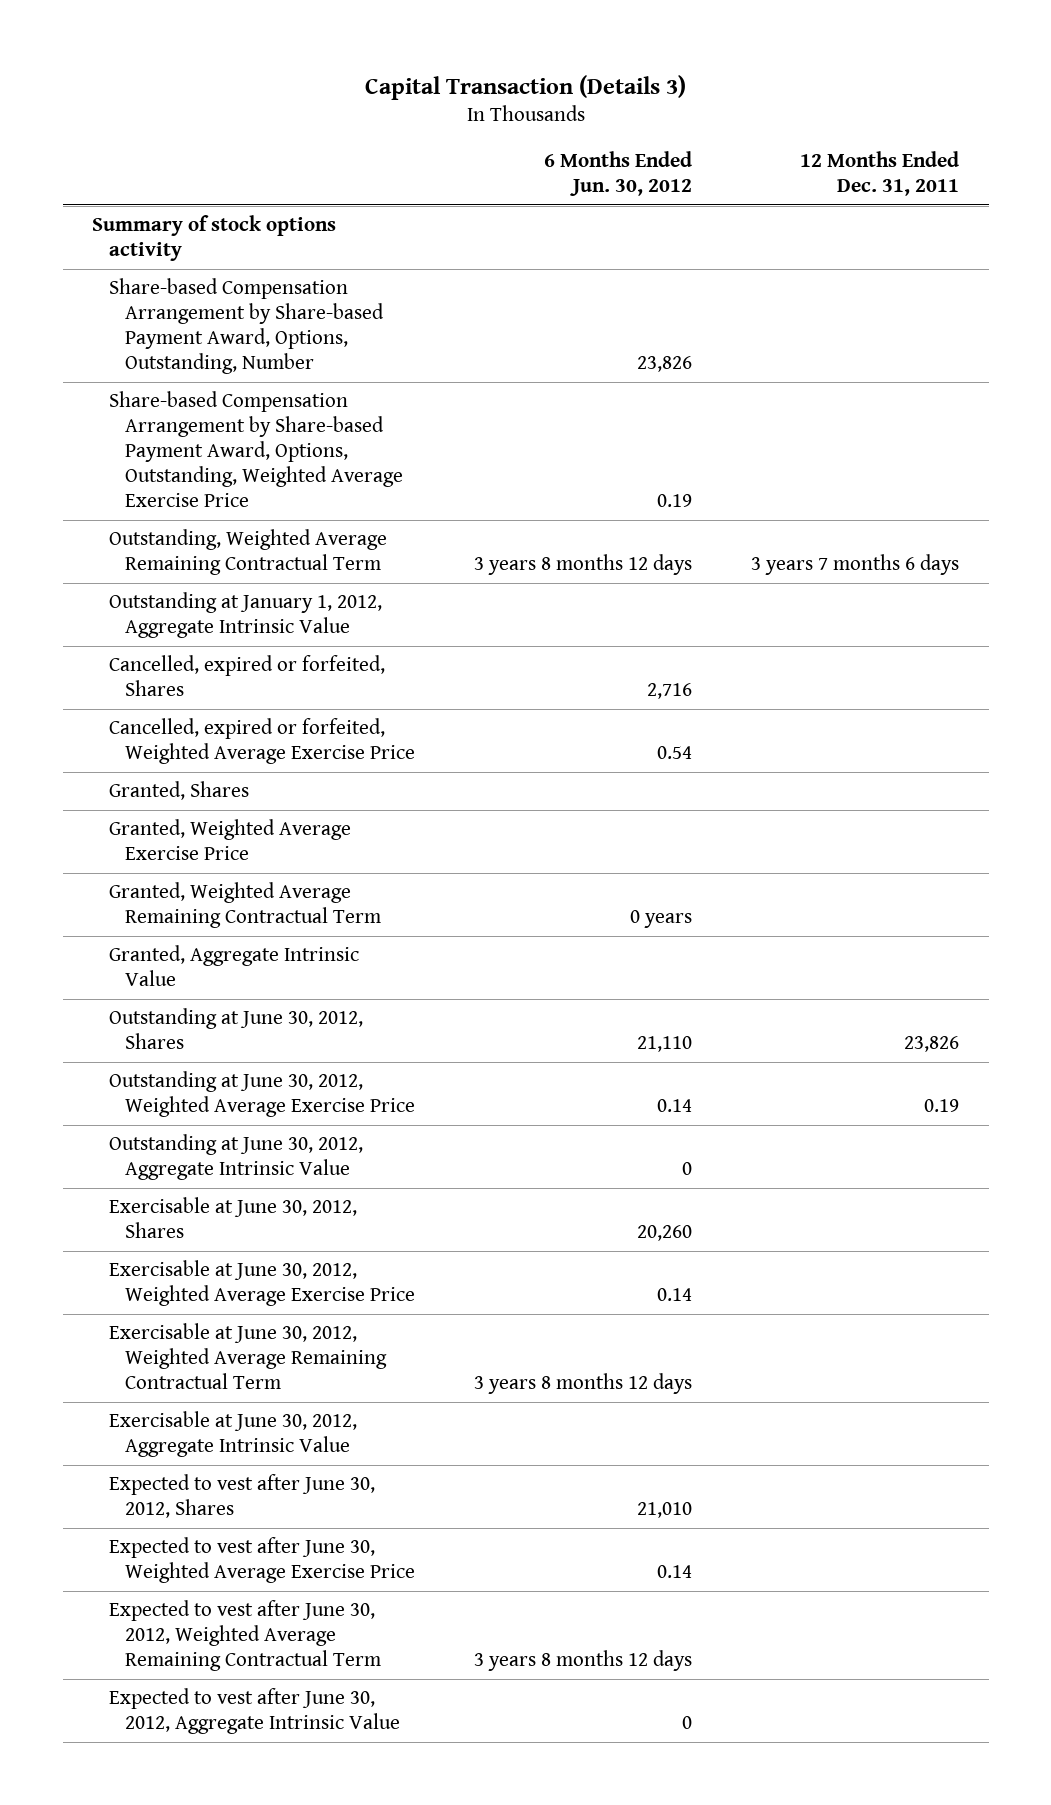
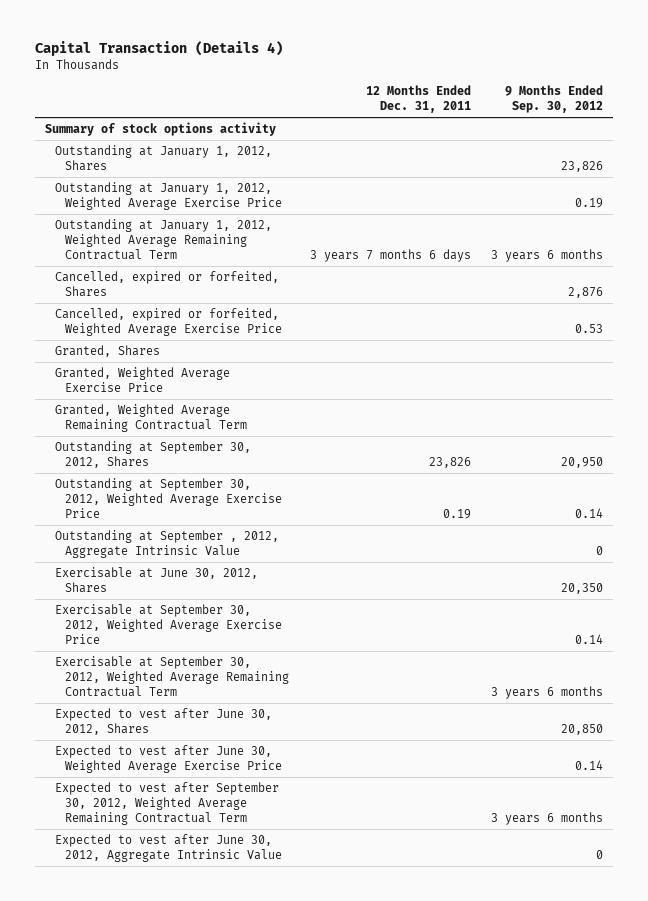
- Capital Transaction (Details 3)
+ Capital Transaction (Details 4)
- | 6 Months Ended Jun. 30, 2012 | 12 Months Ended Dec. 31, 2011
+ | 12 Months Ended Dec. 31, 2011 | 9 Months Ended Sep. 30, 2012
- Share-based Compensation Arrangement by Share-based Payment Award, Options, Outstanding, Number | 23,826 |
- Share-based Compensation Arrangement by Share-based Payment Award, Options, Outstanding, Weighted Average Exercise Price | 0.19 |
- Outstanding, Weighted Average Remaining Contractual Term | 3 years 8 months 12 days | 3 years 7 months 6 days
- Outstanding at January 1, 2012, Aggregate Intrinsic Value
+ Outstanding at January 1, 2012, Shares | | 23,826
+ Outstanding at January 1, 2012, Weighted Average Exercise Price | | 0.19
+ Outstanding at January 1, 2012, Weighted Average Remaining Contractual Term | 3 years 7 months 6 days | 3 years 6 months
- Granted, Aggregate Intrinsic Value
- Outstanding at June 30, 2012, Shares | 21,110 | 23,826
- Outstanding at June 30, 2012, Weighted Average Exercise Price | 0.14 | 0.19
- Outstanding at June 30, 2012, Aggregate Intrinsic Value | 0 |
+ Outstanding at September 30, 2012, Shares | 23,826 | 20,950
+ Outstanding at September 30, 2012, Weighted Average Exercise Price | 0.19 | 0.14
+ Outstanding at September , 2012, Aggregate Intrinsic Value | | 0
- Exercisable at June 30, 2012, Weighted Average Exercise Price | 0.14 |
- Exercisable at June 30, 2012, Weighted Average Remaining Contractual Term | 3 years 8 months 12 days |
- Exercisable at June 30, 2012, Aggregate Intrinsic Value
+ Exercisable at September 30, 2012, Weighted Average Exercise Price | | 0.14
+ Exercisable at September 30, 2012, Weighted Average Remaining Contractual Term | | 3 years 6 months
- Expected to vest after June 30, 2012, Weighted Average Remaining Contractual Term | 3 years 8 months 12 days |
+ Expected to vest after September 30, 2012, Weighted Average Remaining Contractual Term | | 3 years 6 months

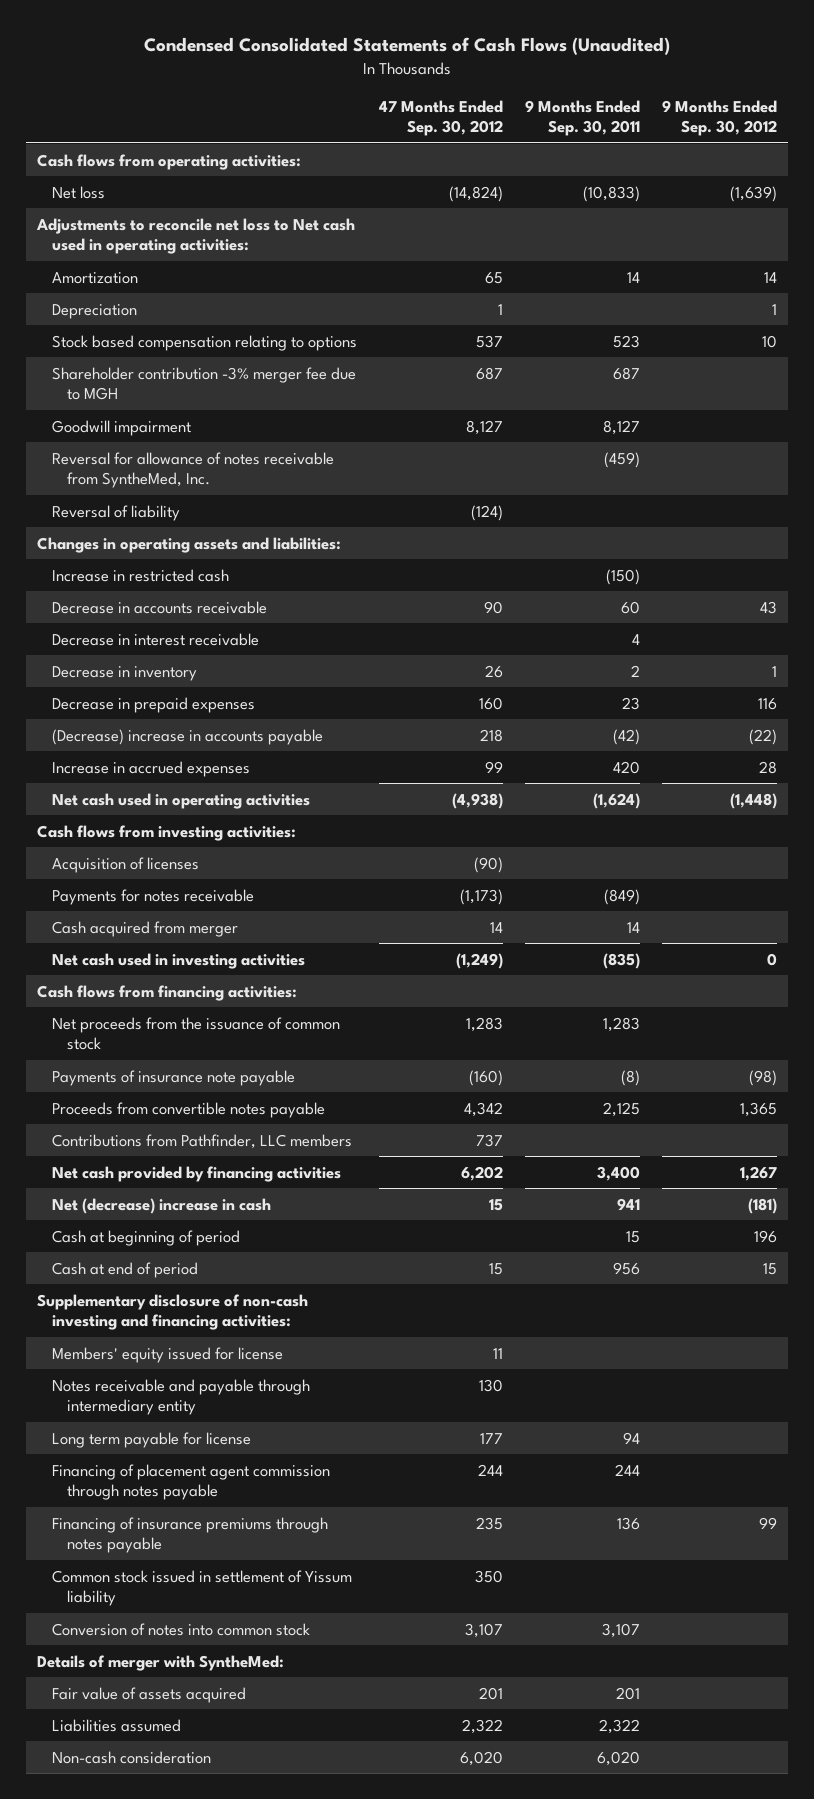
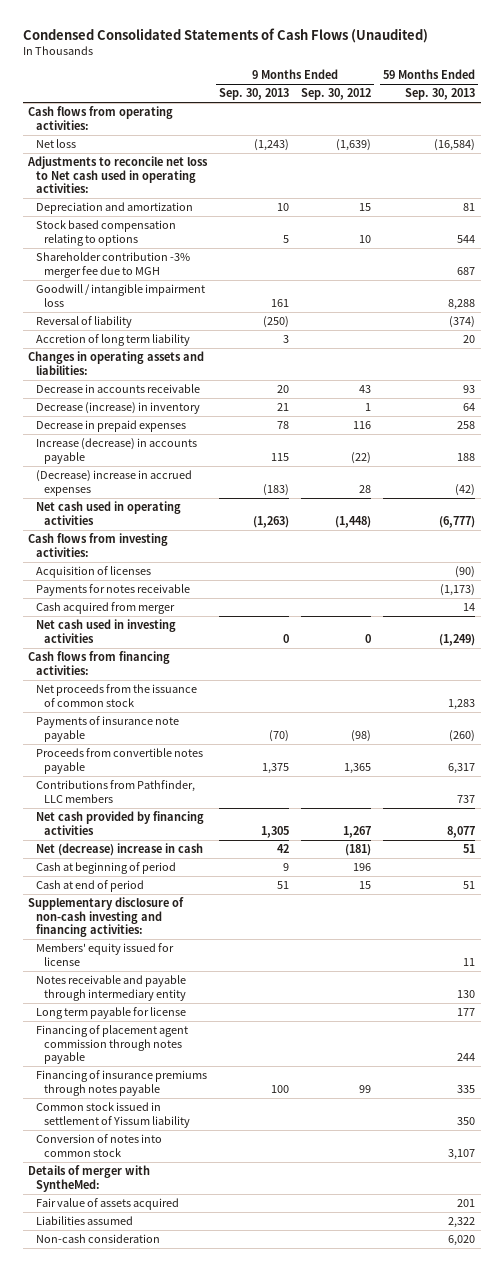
- | 47 Months Ended Sep. 30, 2012 | 9 Months Ended Sep. 30, 2011 | 9 Months Ended Sep. 30, 2012
+ | 9 Months Ended Sep. 30, 2013 | 9 Months Ended Sep. 30, 2012 | 59 Months Ended Sep. 30, 2013
- Amortization | 65 | 14 | 14
- Depreciation | 1 | | 1
+ Depreciation and amortization | 10 | 15 | 81
- Goodwill impairment | 8,127 | 8,127 |
- Reversal for allowance of notes receivable from SyntheMed, Inc. | | (459) |
+ Goodwill / intangible impairment loss | 161 | | 8,288
+ Accretion of long term liability | 3 | | 20
- Increase in restricted cash | | (150) |
- Decrease in interest receivable | | 4 |
- Decrease in inventory | 26 | 2 | 1
+ Decrease (increase) in inventory | 21 | 1 | 64
- (Decrease) increase in accounts payable | 218 | (42) | (22)
- Increase in accrued expenses | 99 | 420 | 28
+ Increase (decrease) in accounts payable | 115 | (22) | 188
+ (Decrease) increase in accrued expenses | (183) | 28 | (42)

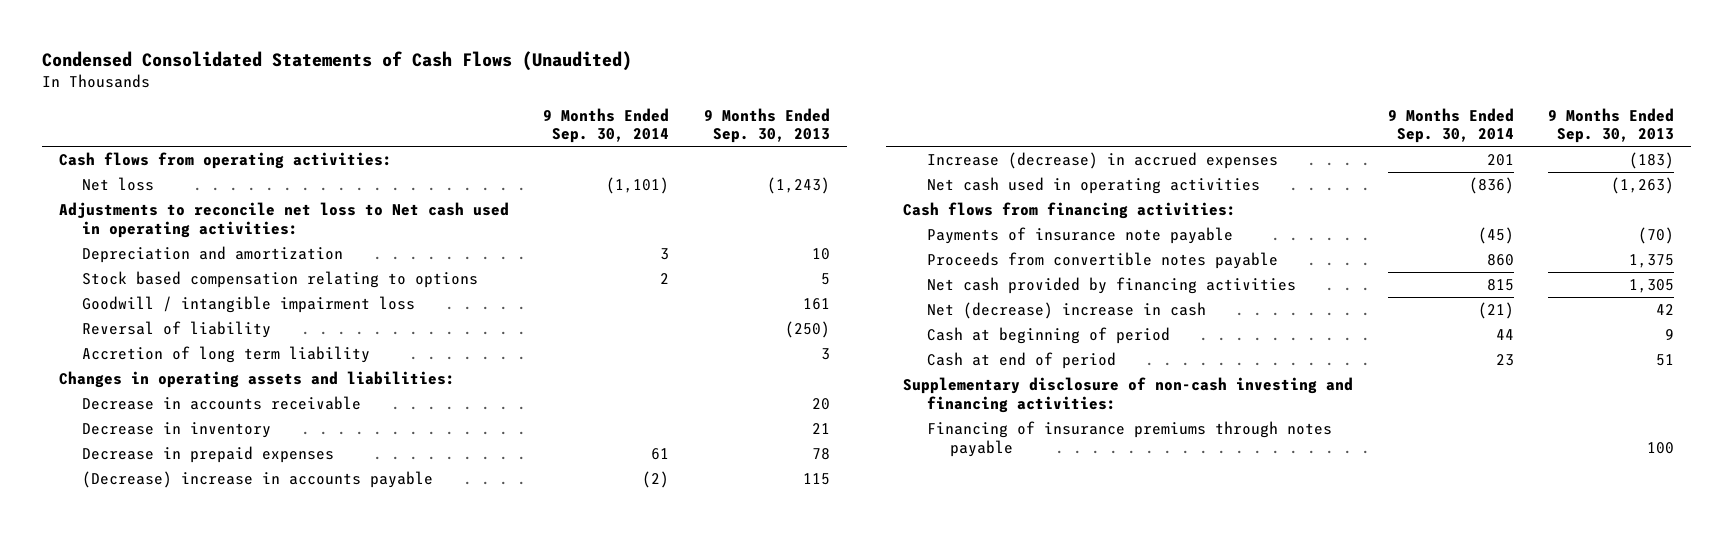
- | 9 Months Ended Sep. 30, 2013 | 9 Months Ended Sep. 30, 2012 | 59 Months Ended Sep. 30, 2013
+ | 9 Months Ended Sep. 30, 2014 | 9 Months Ended Sep. 30, 2013
- Shareholder contribution -3% merger fee due to MGH | | | 687
- Decrease (increase) in inventory | 21 | 1 | 64
+ Decrease in inventory | | 21
- Increase (decrease) in accounts payable | 115 | (22) | 188
- (Decrease) increase in accrued expenses | (183) | 28 | (42)
+ (Decrease) increase in accounts payable | (2) | 115
+ Increase (decrease) in accrued expenses | 201 | (183)
- Cash flows from investing activities:
- Acquisition of licenses | | | (90)
- Payments for notes receivable | | | (1,173)
- Cash acquired from merger | | | 14
- Net cash used in investing activities | 0 | 0 | (1,249)
- Net proceeds from the issuance of common stock | | | 1,283
- Contributions from Pathfinder, LLC members | | | 737
- Members' equity issued for license | | | 11
- Notes receivable and payable through intermediary entity | | | 130
- Long term payable for license | | | 177
- Financing of placement agent commission through notes payable | | | 244
- Common stock issued in settlement of Yissum liability | | | 350
- Conversion of notes into common stock | | | 3,107
- Details of merger with SyntheMed:
- Fair value of assets acquired | | | 201
- Liabilities assumed | | | 2,322
- Non-cash consideration | | | 6,020

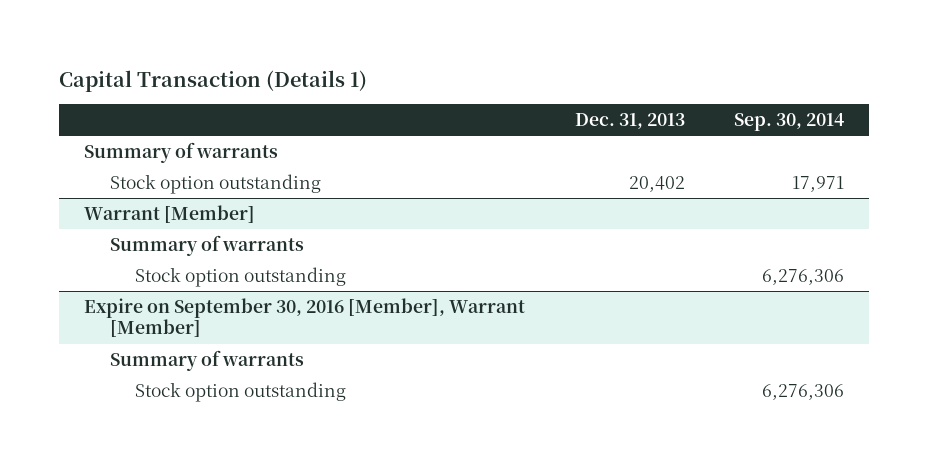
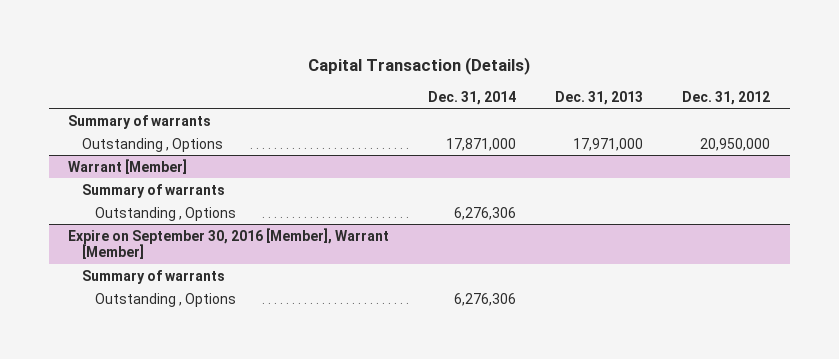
- Capital Transaction (Details 1)
+ Capital Transaction (Details)
- | Dec. 31, 2013 | Sep. 30, 2014
+ | Dec. 31, 2014 | Dec. 31, 2013 | Dec. 31, 2012
- Stock option outstanding | 20,402 | 17,971
+ Outstanding , Options | 17,871,000 | 17,971,000 | 20,950,000
@ Warrant [Member]
- Stock option outstanding | | 6,276,306
+ Outstanding , Options | 6,276,306 | |
@ Expire on September 30, 2016 [Member], Warrant [Member]
- Stock option outstanding | | 6,276,306
+ Outstanding , Options | 6,276,306 | |

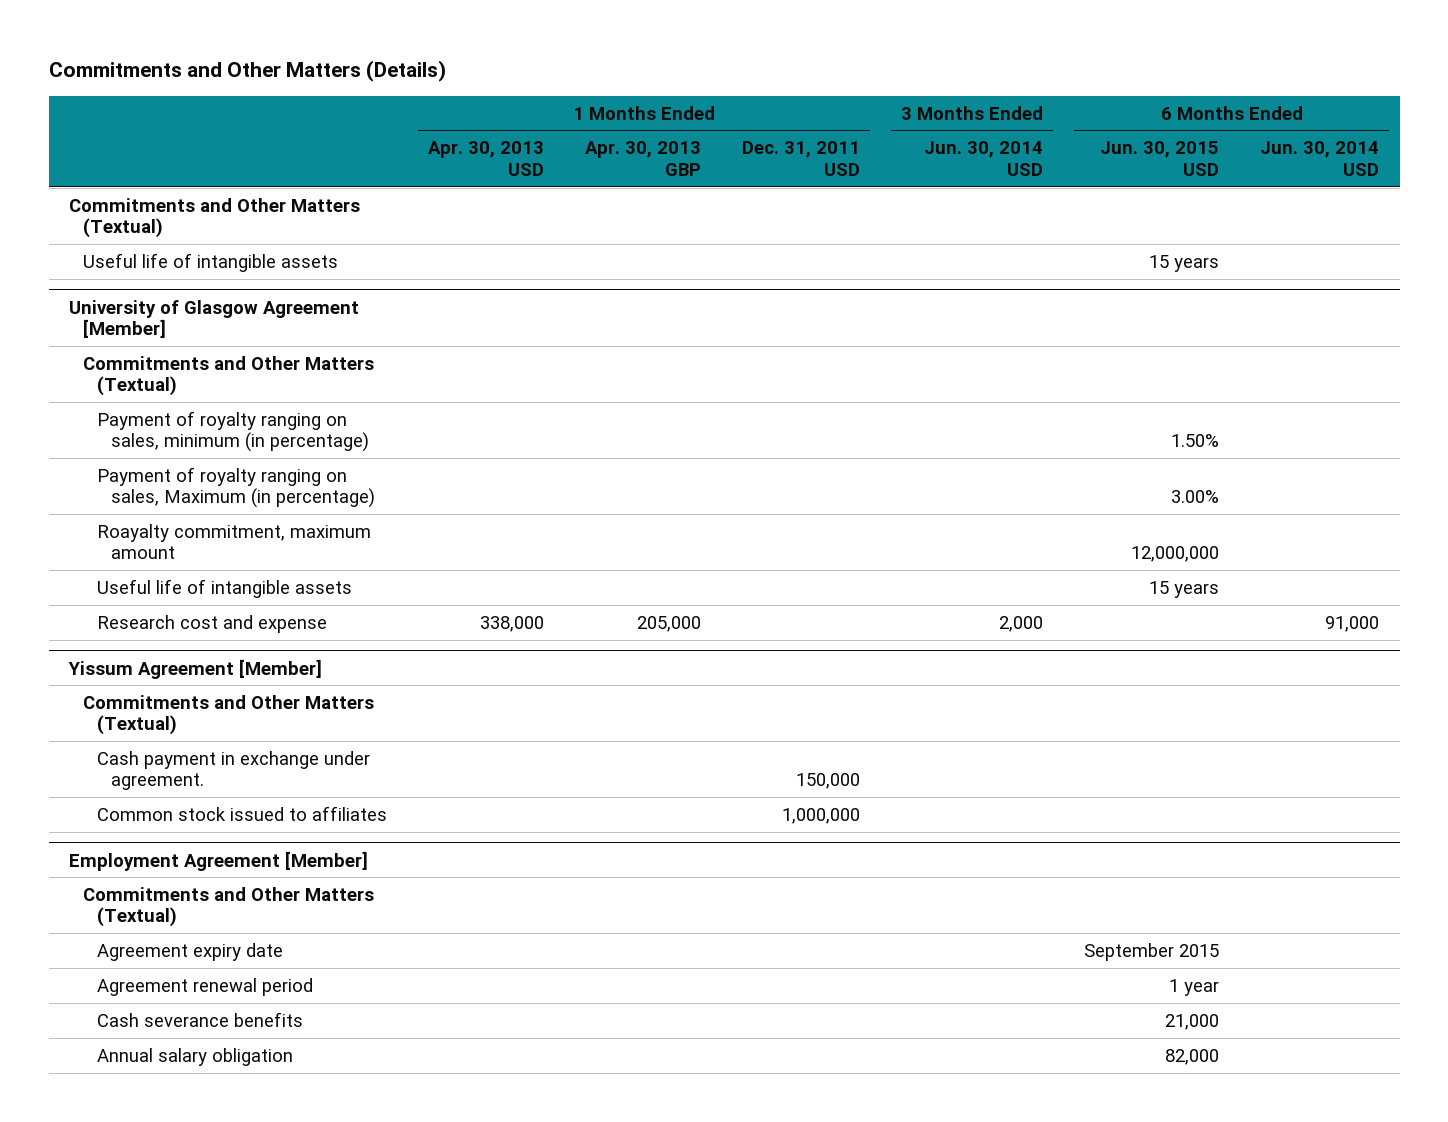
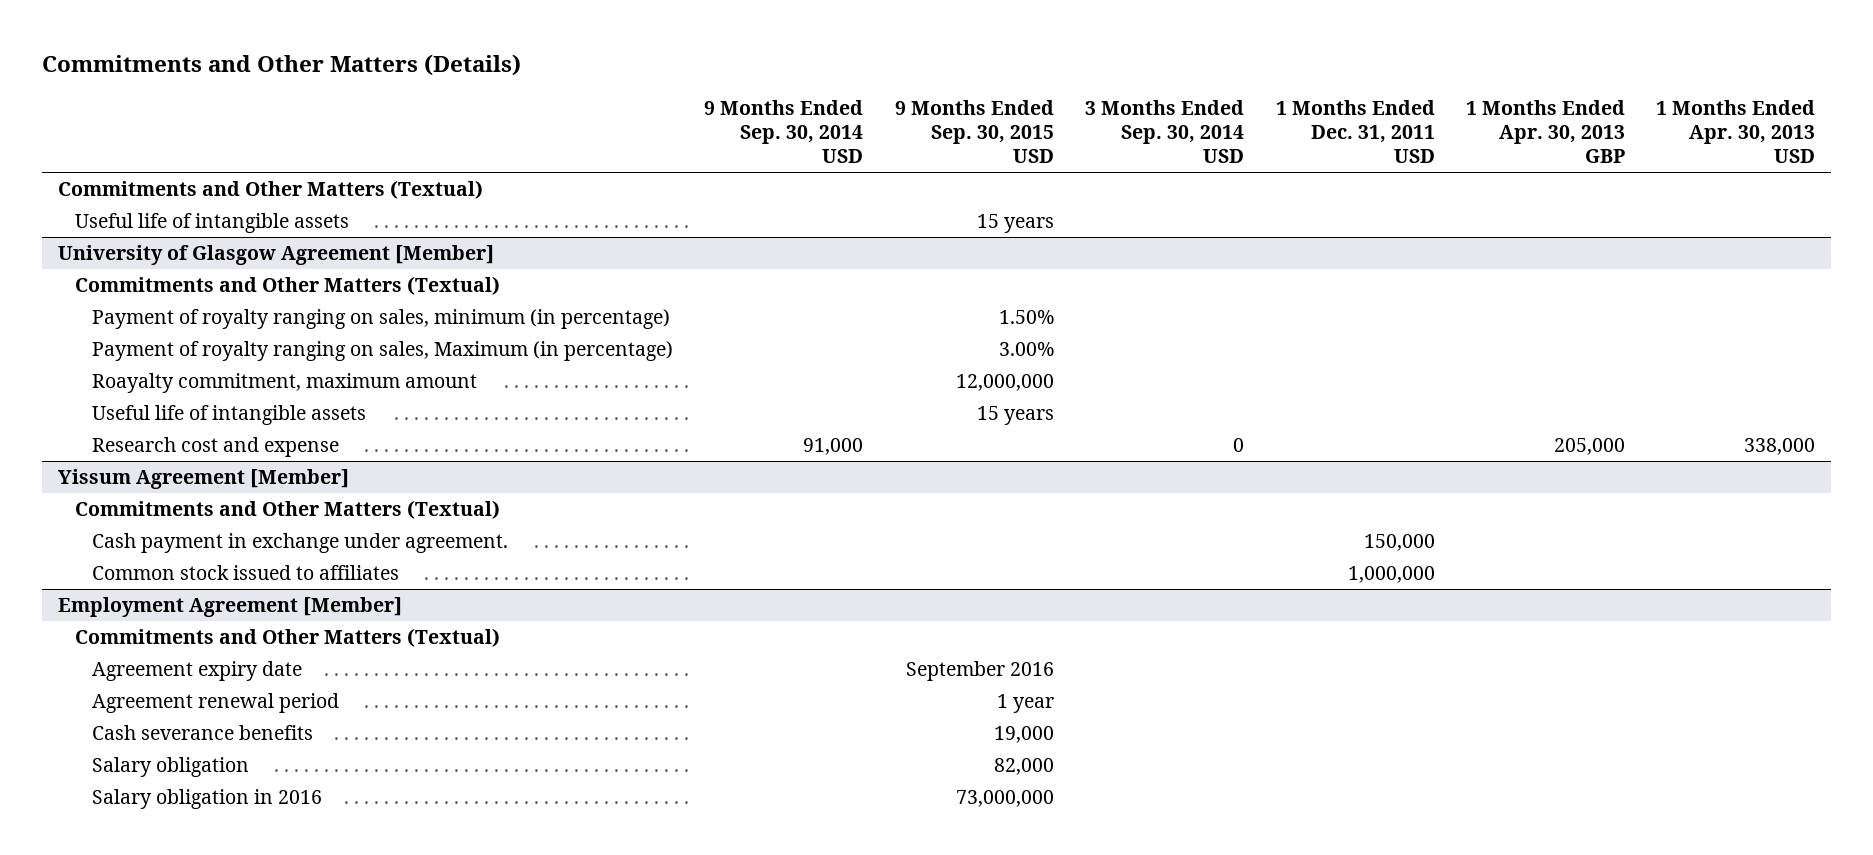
- | 1 Months Ended Apr. 30, 2013 USD | 1 Months Ended Apr. 30, 2013 GBP | 1 Months Ended Dec. 31, 2011 USD | 3 Months Ended Jun. 30, 2014 USD | 6 Months Ended Jun. 30, 2015 USD | 6 Months Ended Jun. 30, 2014 USD
+ | 9 Months Ended Sep. 30, 2014 USD | 9 Months Ended Sep. 30, 2015 USD | 3 Months Ended Sep. 30, 2014 USD | 1 Months Ended Dec. 31, 2011 USD | 1 Months Ended Apr. 30, 2013 GBP | 1 Months Ended Apr. 30, 2013 USD
@ Employment Agreement [Member]
- Annual salary obligation | | | | | 82,000 |
+ Salary obligation | | 82,000 | | | |
+ Salary obligation in 2016 | | 73,000,000 | | | |

